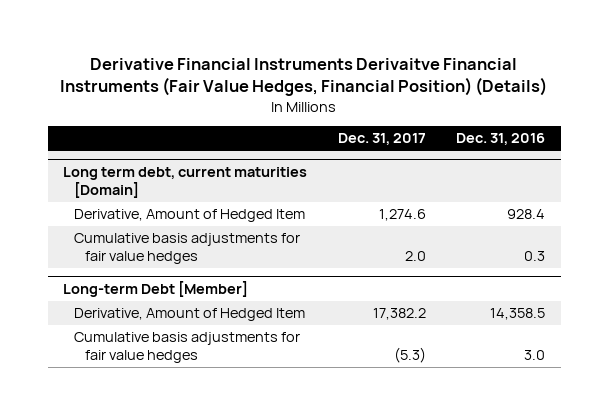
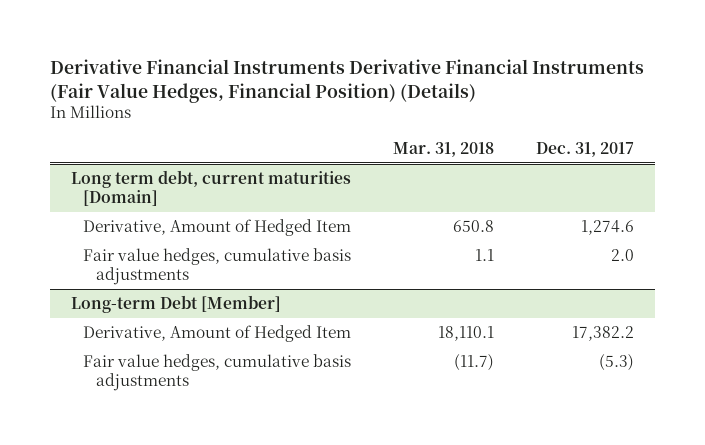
- Derivative Financial Instruments Derivaitve Financial Instruments (Fair Value Hedges, Financial Position) (Details)
+ Derivative Financial Instruments Derivative Financial Instruments (Fair Value Hedges, Financial Position) (Details)
- | Dec. 31, 2017 | Dec. 31, 2016
+ | Mar. 31, 2018 | Dec. 31, 2017
@ Long term debt, current maturities [Domain]
- Cumulative basis adjustments for fair value hedges | 2.0 | 0.3
+ Fair value hedges, cumulative basis adjustments | 1.1 | 2.0
@ Long-term Debt [Member]
- Cumulative basis adjustments for fair value hedges | (5.3) | 3.0
+ Fair value hedges, cumulative basis adjustments | (11.7) | (5.3)

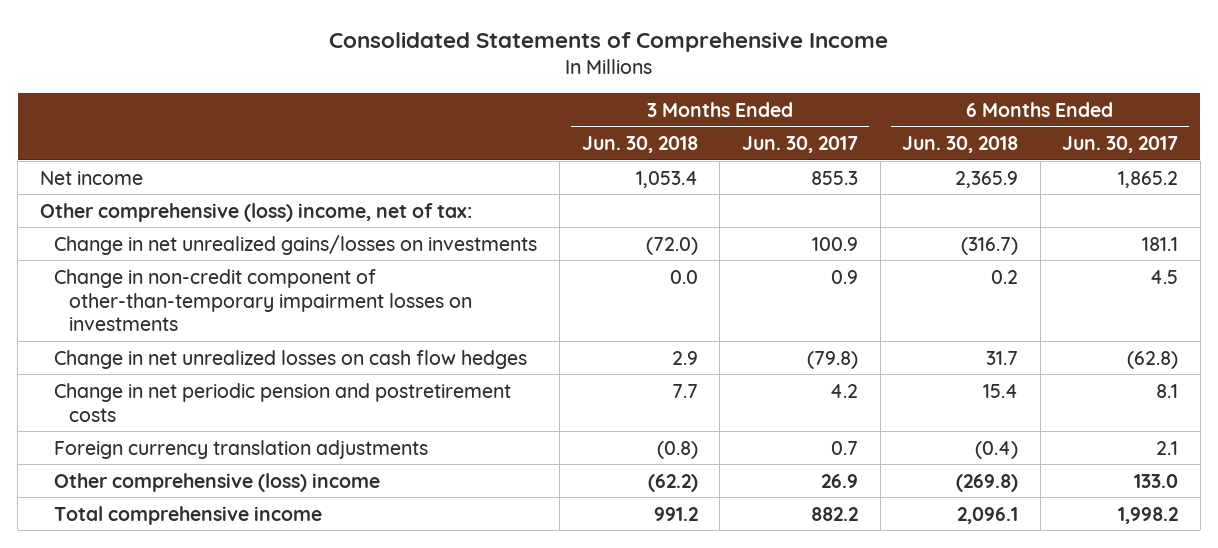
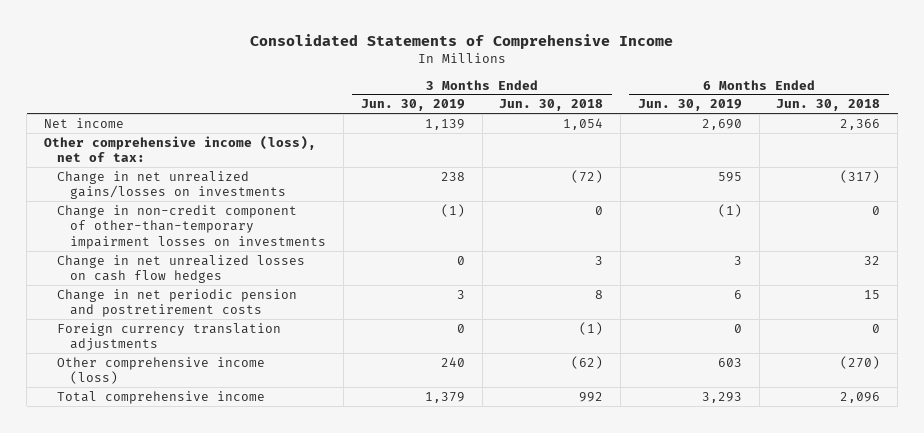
- | 3 Months Ended Jun. 30, 2018 | 3 Months Ended Jun. 30, 2017 | 6 Months Ended Jun. 30, 2018 | 6 Months Ended Jun. 30, 2017
+ | 3 Months Ended Jun. 30, 2019 | 3 Months Ended Jun. 30, 2018 | 6 Months Ended Jun. 30, 2019 | 6 Months Ended Jun. 30, 2018
- Net income | 1,053.4 | 855.3 | 2,365.9 | 1,865.2
- Other comprehensive (loss) income, net of tax:
- Change in net unrealized gains/losses on investments | (72.0) | 100.9 | (316.7) | 181.1
- Change in non-credit component of other-than-temporary impairment losses on investments | 0.0 | 0.9 | 0.2 | 4.5
- Change in net unrealized losses on cash flow hedges | 2.9 | (79.8) | 31.7 | (62.8)
- Change in net periodic pension and postretirement costs | 7.7 | 4.2 | 15.4 | 8.1
- Foreign currency translation adjustments | (0.8) | 0.7 | (0.4) | 2.1
- Other comprehensive (loss) income | (62.2) | 26.9 | (269.8) | 133.0
- Total comprehensive income | 991.2 | 882.2 | 2,096.1 | 1,998.2
+ Net income | 1,139 | 1,054 | 2,690 | 2,366
+ Other comprehensive income (loss), net of tax:
+ Change in net unrealized gains/losses on investments | 238 | (72) | 595 | (317)
+ Change in non-credit component of other-than-temporary impairment losses on investments | (1) | 0 | (1) | 0
+ Change in net unrealized losses on cash flow hedges | 0 | 3 | 3 | 32
+ Change in net periodic pension and postretirement costs | 3 | 8 | 6 | 15
+ Foreign currency translation adjustments | 0 | (1) | 0 | 0
+ Other comprehensive income (loss) | 240 | (62) | 603 | (270)
+ Total comprehensive income | 1,379 | 992 | 3,293 | 2,096

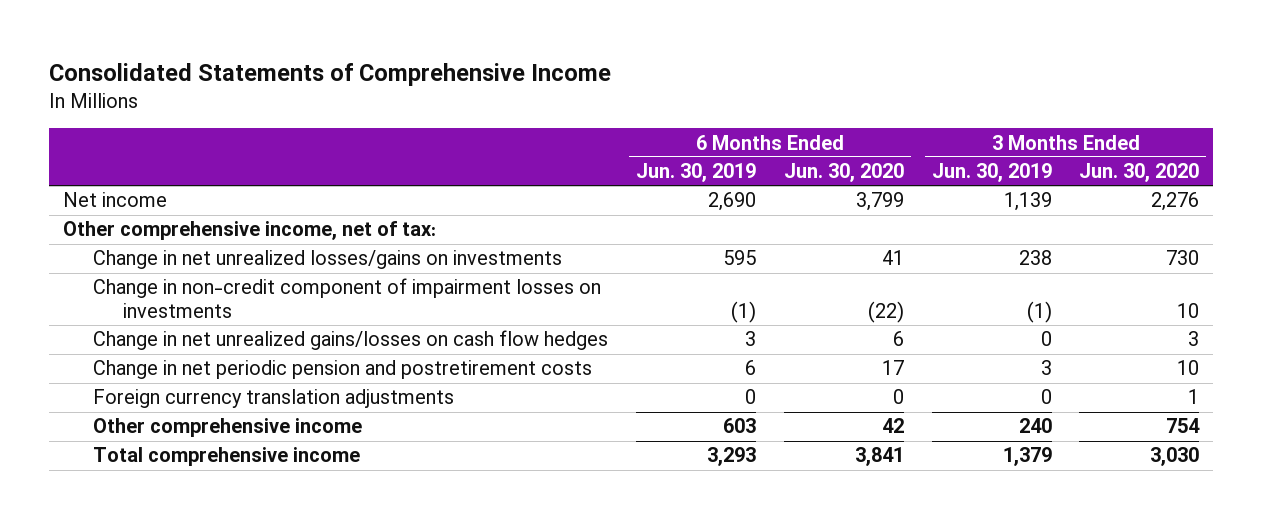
- | 3 Months Ended Jun. 30, 2019 | 3 Months Ended Jun. 30, 2018 | 6 Months Ended Jun. 30, 2019 | 6 Months Ended Jun. 30, 2018
+ | 6 Months Ended Jun. 30, 2019 | 6 Months Ended Jun. 30, 2020 | 3 Months Ended Jun. 30, 2019 | 3 Months Ended Jun. 30, 2020
- Other comprehensive income (loss), net of tax:
- Change in net unrealized gains/losses on investments | 238 | (72) | 595 | (317)
- Change in non-credit component of other-than-temporary impairment losses on investments | (1) | 0 | (1) | 0
- Change in net unrealized losses on cash flow hedges | 0 | 3 | 3 | 32
+ Other comprehensive income, net of tax:
+ Change in net unrealized losses/gains on investments | 595 | 41 | 238 | 730
+ Change in non-credit component of impairment losses on investments | (1) | (22) | (1) | 10
+ Change in net unrealized gains/losses on cash flow hedges | 3 | 6 | 0 | 3
- Other comprehensive income (loss) | 240 | (62) | 603 | (270)
+ Other comprehensive income | 603 | 42 | 240 | 754

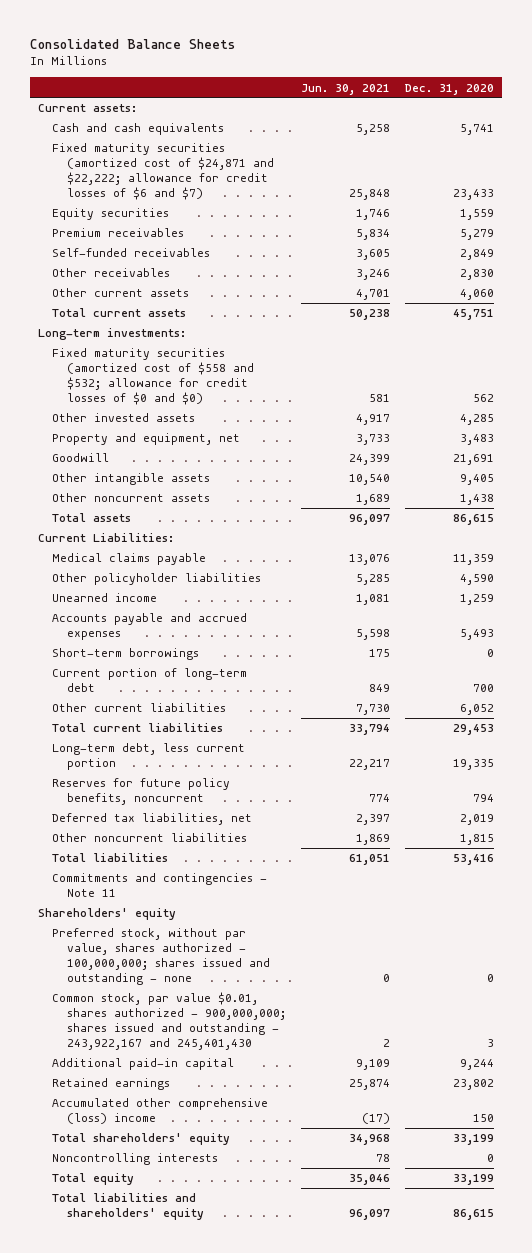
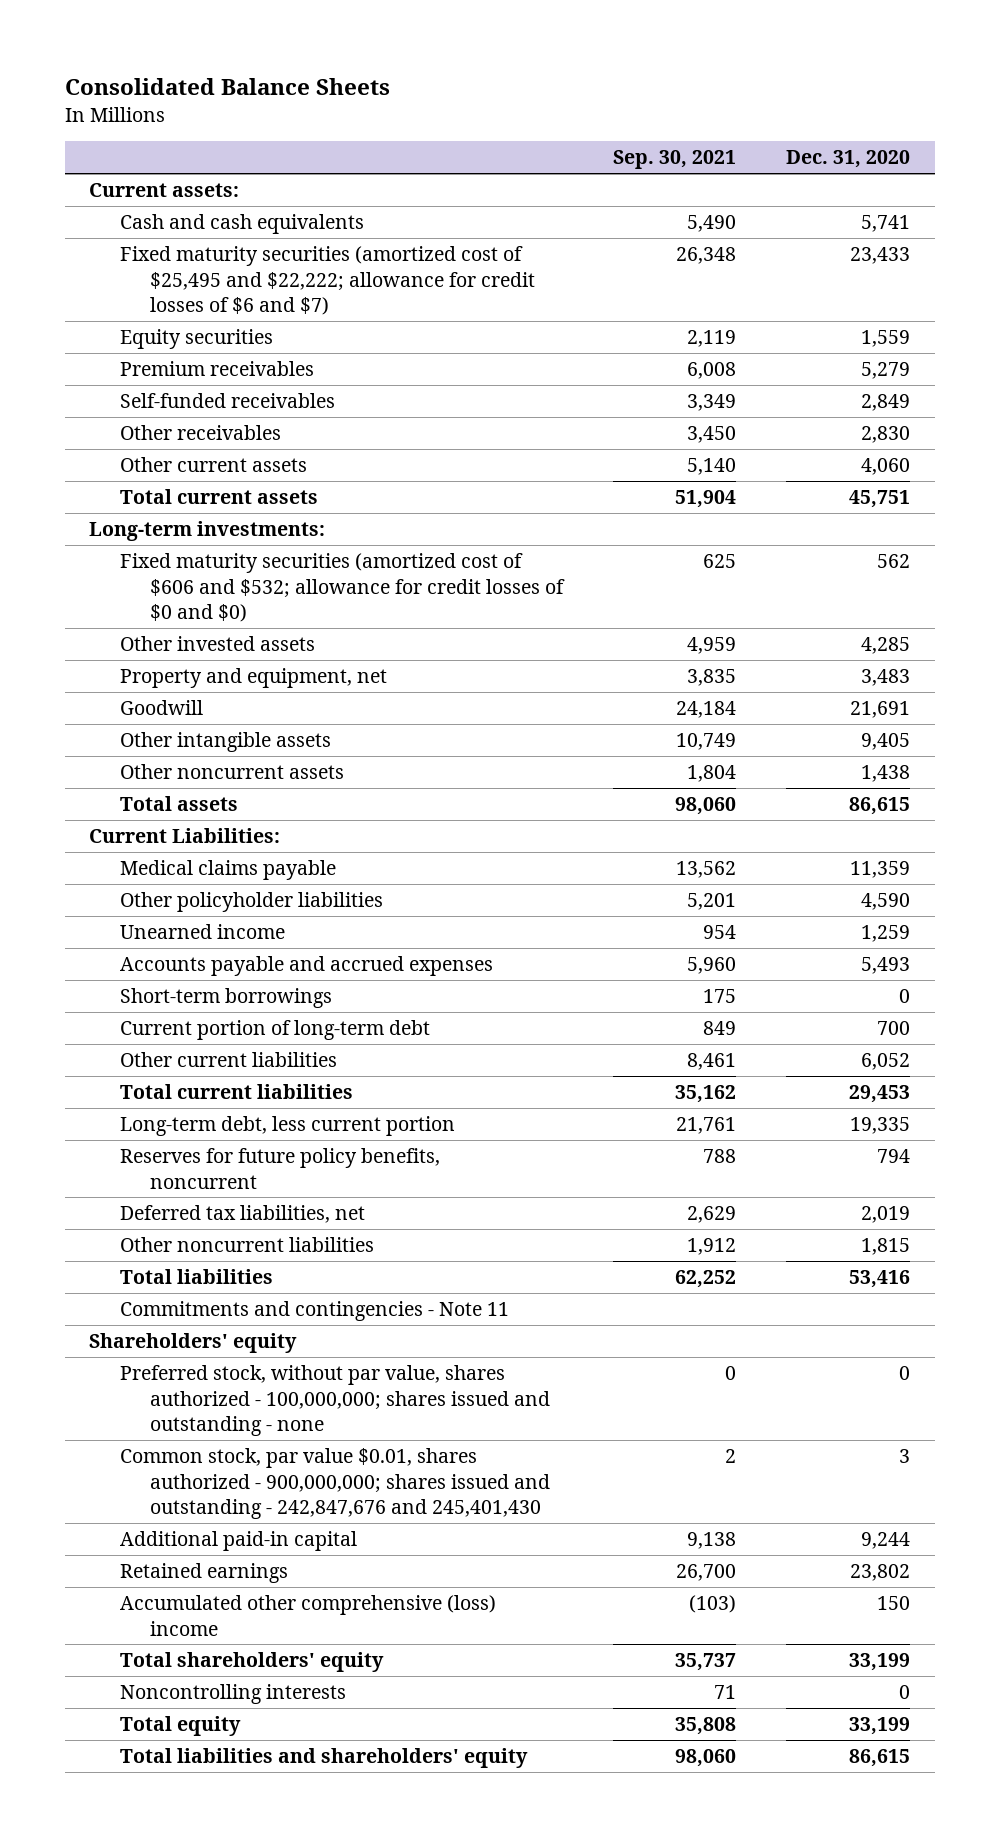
- | Jun. 30, 2021 | Dec. 31, 2020
+ | Sep. 30, 2021 | Dec. 31, 2020
- Fixed maturity securities (amortized cost of $24,871 and $22,222; allowance for credit losses of $6 and $7) | 25,848 | 23,433
+ Fixed maturity securities (amortized cost of $25,495 and $22,222; allowance for credit losses of $6 and $7) | 26,348 | 23,433
- Fixed maturity securities (amortized cost of $558 and $532; allowance for credit losses of $0 and $0) | 581 | 562
+ Fixed maturity securities (amortized cost of $606 and $532; allowance for credit losses of $0 and $0) | 625 | 562
- Common stock, par value $0.01, shares authorized - 900,000,000; shares issued and outstanding - 243,922,167 and 245,401,430 | 2 | 3
+ Common stock, par value $0.01, shares authorized - 900,000,000; shares issued and outstanding - 242,847,676 and 245,401,430 | 2 | 3

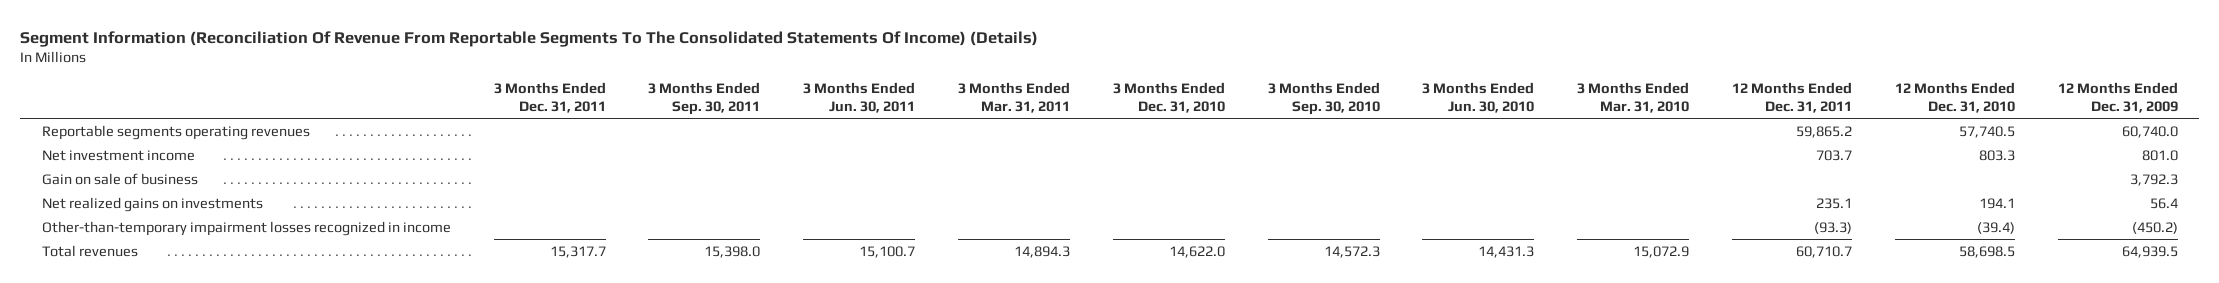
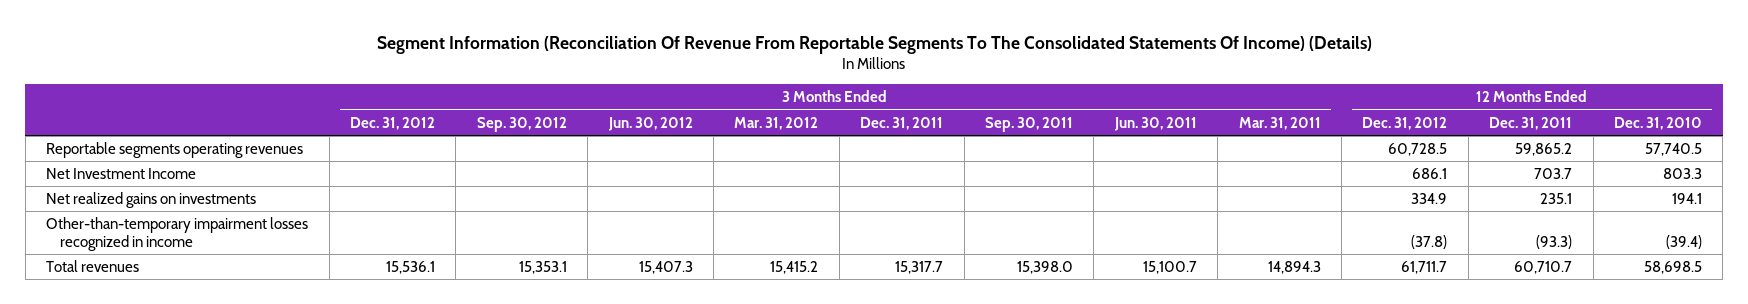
- | 3 Months Ended Dec. 31, 2011 | 3 Months Ended Sep. 30, 2011 | 3 Months Ended Jun. 30, 2011 | 3 Months Ended Mar. 31, 2011 | 3 Months Ended Dec. 31, 2010 | 3 Months Ended Sep. 30, 2010 | 3 Months Ended Jun. 30, 2010 | 3 Months Ended Mar. 31, 2010 | 12 Months Ended Dec. 31, 2011 | 12 Months Ended Dec. 31, 2010 | 12 Months Ended Dec. 31, 2009
+ | 3 Months Ended Dec. 31, 2012 | 3 Months Ended Sep. 30, 2012 | 3 Months Ended Jun. 30, 2012 | 3 Months Ended Mar. 31, 2012 | 3 Months Ended Dec. 31, 2011 | 3 Months Ended Sep. 30, 2011 | 3 Months Ended Jun. 30, 2011 | 3 Months Ended Mar. 31, 2011 | 12 Months Ended Dec. 31, 2012 | 12 Months Ended Dec. 31, 2011 | 12 Months Ended Dec. 31, 2010
- Net investment income | | | | | | | | | 703.7 | 803.3 | 801.0
- Gain on sale of business | | | | | | | | | | | 3,792.3
+ Net Investment Income | | | | | | | | | 686.1 | 703.7 | 803.3

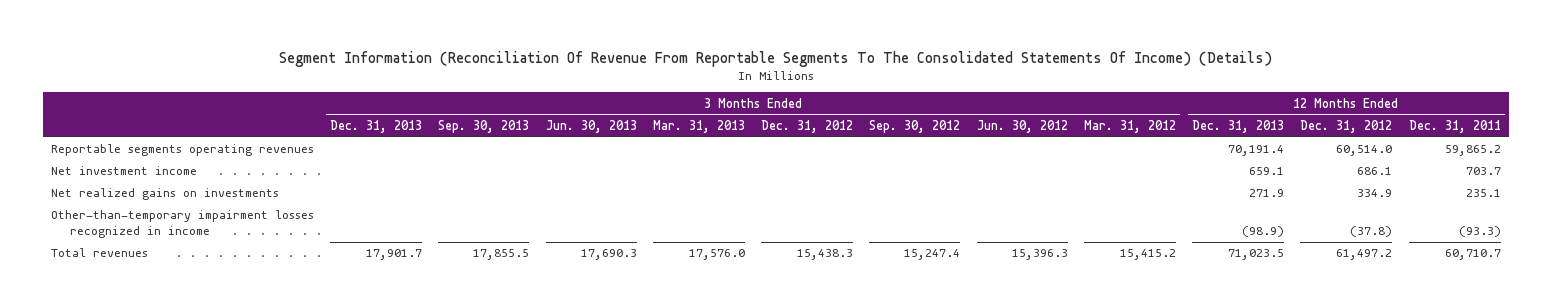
- | 3 Months Ended Dec. 31, 2012 | 3 Months Ended Sep. 30, 2012 | 3 Months Ended Jun. 30, 2012 | 3 Months Ended Mar. 31, 2012 | 3 Months Ended Dec. 31, 2011 | 3 Months Ended Sep. 30, 2011 | 3 Months Ended Jun. 30, 2011 | 3 Months Ended Mar. 31, 2011 | 12 Months Ended Dec. 31, 2012 | 12 Months Ended Dec. 31, 2011 | 12 Months Ended Dec. 31, 2010
+ | 3 Months Ended Dec. 31, 2013 | 3 Months Ended Sep. 30, 2013 | 3 Months Ended Jun. 30, 2013 | 3 Months Ended Mar. 31, 2013 | 3 Months Ended Dec. 31, 2012 | 3 Months Ended Sep. 30, 2012 | 3 Months Ended Jun. 30, 2012 | 3 Months Ended Mar. 31, 2012 | 12 Months Ended Dec. 31, 2013 | 12 Months Ended Dec. 31, 2012 | 12 Months Ended Dec. 31, 2011
- Reportable segments operating revenues | | | | | | | | | 60,728.5 | 59,865.2 | 57,740.5
- Net Investment Income | | | | | | | | | 686.1 | 703.7 | 803.3
+ Reportable segments operating revenues | | | | | | | | | 70,191.4 | 60,514.0 | 59,865.2
+ Net investment income | | | | | | | | | 659.1 | 686.1 | 703.7
- Total revenues | 15,536.1 | 15,353.1 | 15,407.3 | 15,415.2 | 15,317.7 | 15,398.0 | 15,100.7 | 14,894.3 | 61,711.7 | 60,710.7 | 58,698.5
+ Total revenues | 17,901.7 | 17,855.5 | 17,690.3 | 17,576.0 | 15,438.3 | 15,247.4 | 15,396.3 | 15,415.2 | 71,023.5 | 61,497.2 | 60,710.7

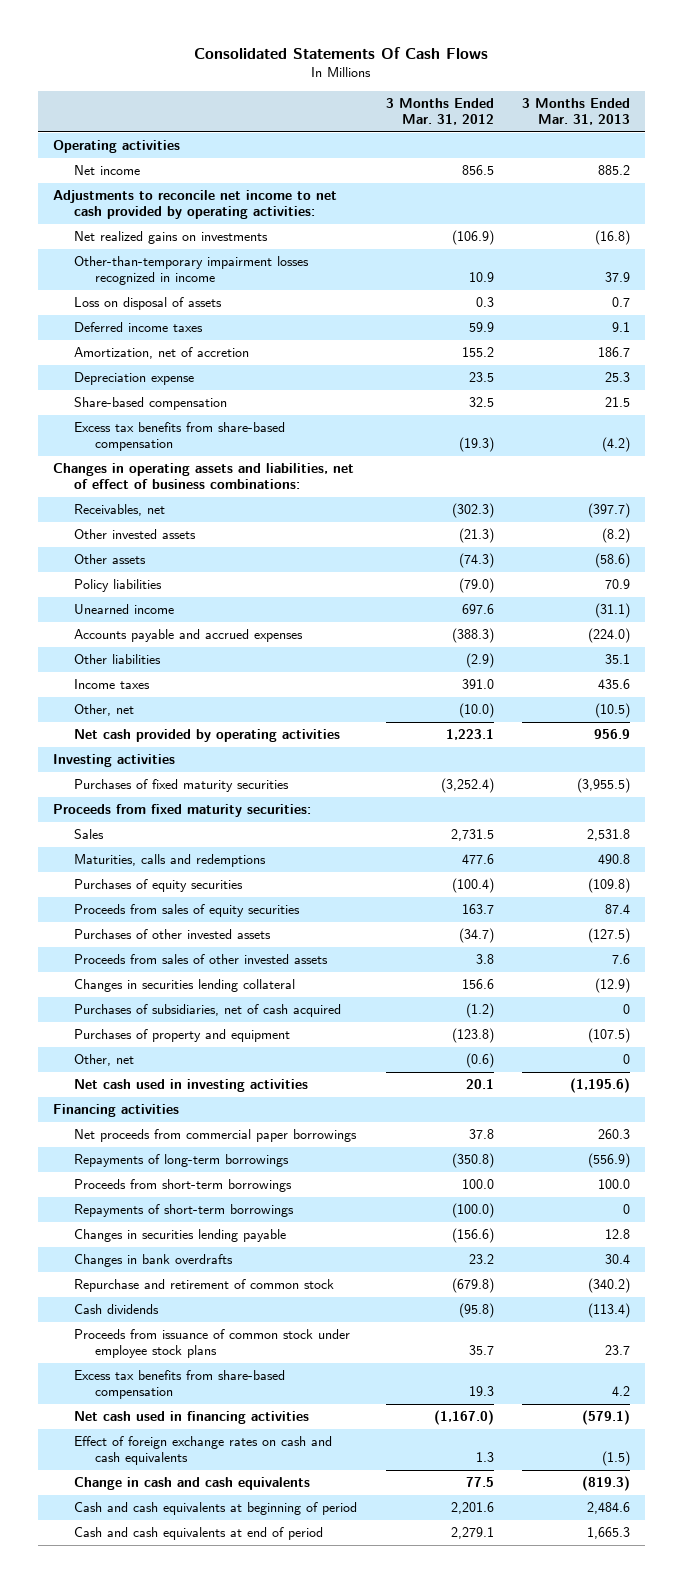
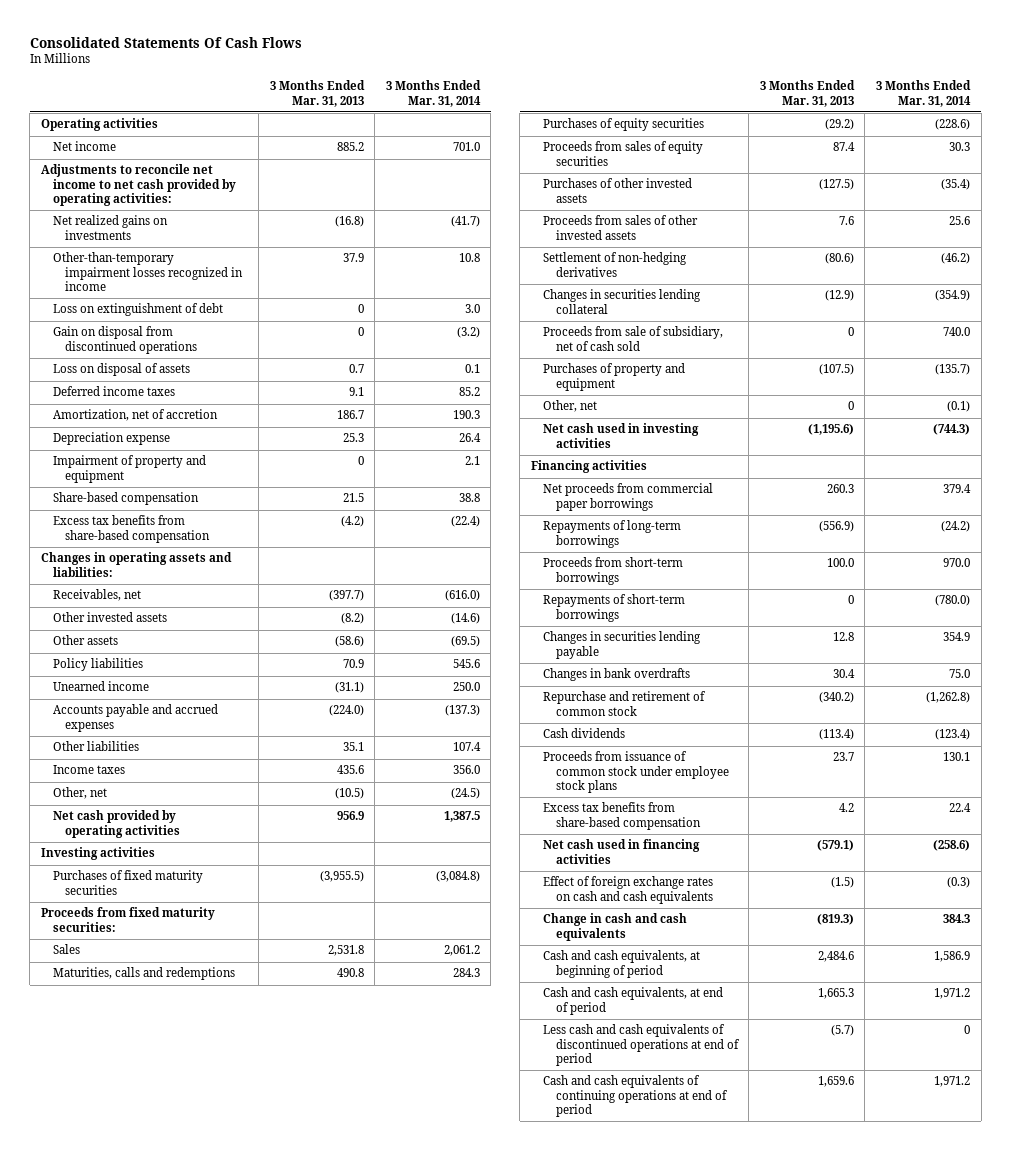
- | 3 Months Ended Mar. 31, 2012 | 3 Months Ended Mar. 31, 2013
+ | 3 Months Ended Mar. 31, 2013 | 3 Months Ended Mar. 31, 2014
+ Loss on extinguishment of debt | 0 | 3.0
+ Gain on disposal from discontinued operations | 0 | (3.2)
+ Impairment of property and equipment | 0 | 2.1
- Changes in operating assets and liabilities, net of effect of business combinations:
+ Changes in operating assets and liabilities:
- Purchases of equity securities | (100.4) | (109.8)
+ Purchases of equity securities | (29.2) | (228.6)
+ Settlement of non-hedging derivatives | (80.6) | (46.2)
- Purchases of subsidiaries, net of cash acquired | (1.2) | 0
+ Proceeds from sale of subsidiary, net of cash sold | 0 | 740.0
- Cash and cash equivalents at beginning of period | 2,201.6 | 2,484.6
- Cash and cash equivalents at end of period | 2,279.1 | 1,665.3
+ Cash and cash equivalents, at beginning of period | 2,484.6 | 1,586.9
+ Cash and cash equivalents, at end of period | 1,665.3 | 1,971.2
+ Less cash and cash equivalents of discontinued operations at end of period | (5.7) | 0
+ Cash and cash equivalents of continuing operations at end of period | 1,659.6 | 1,971.2

